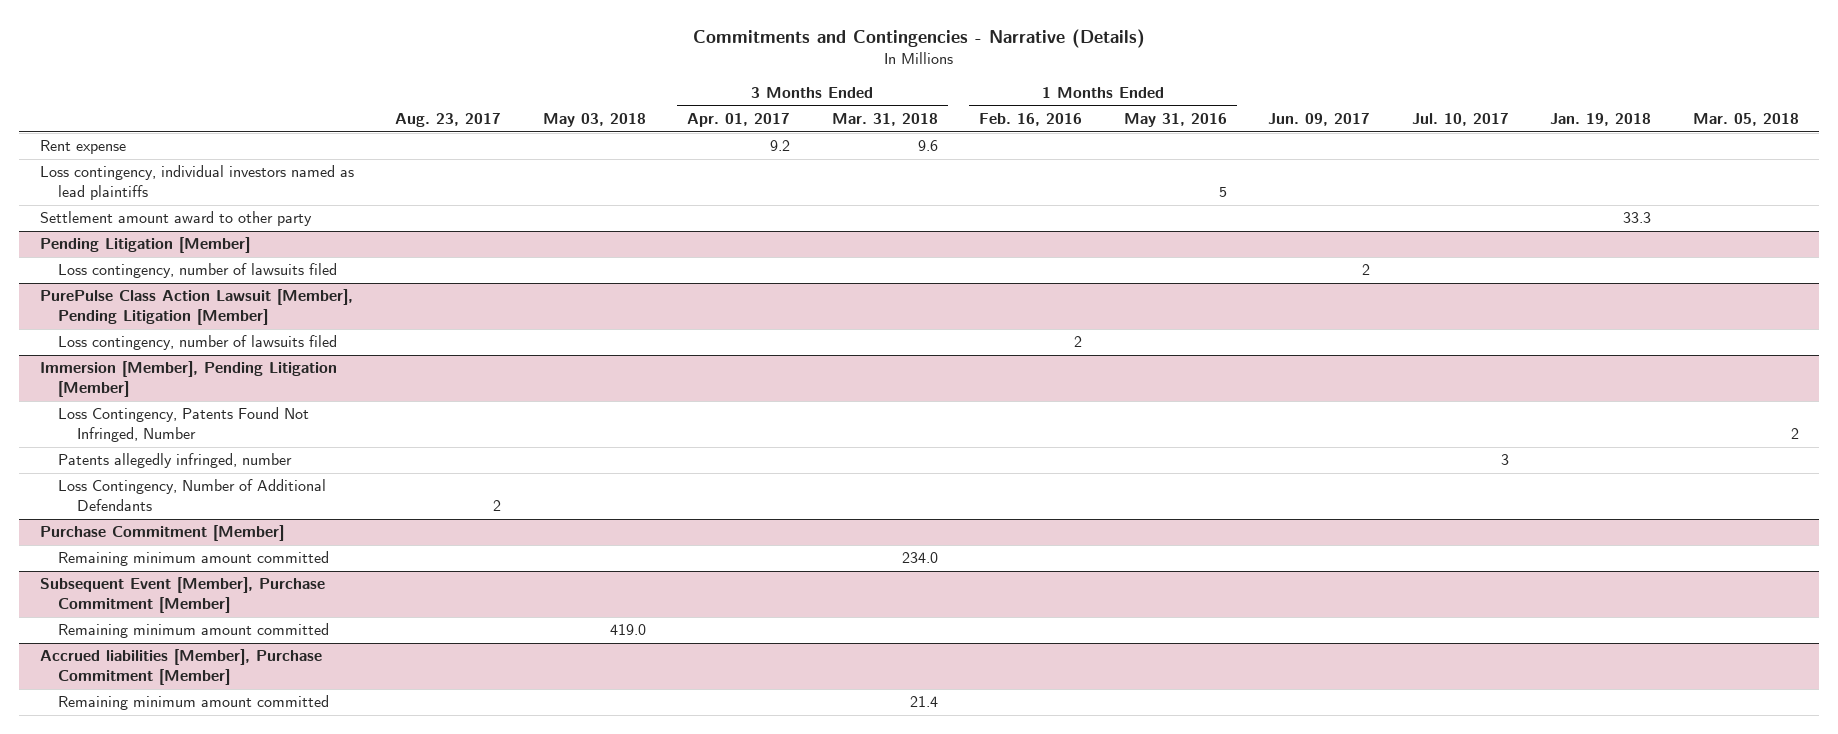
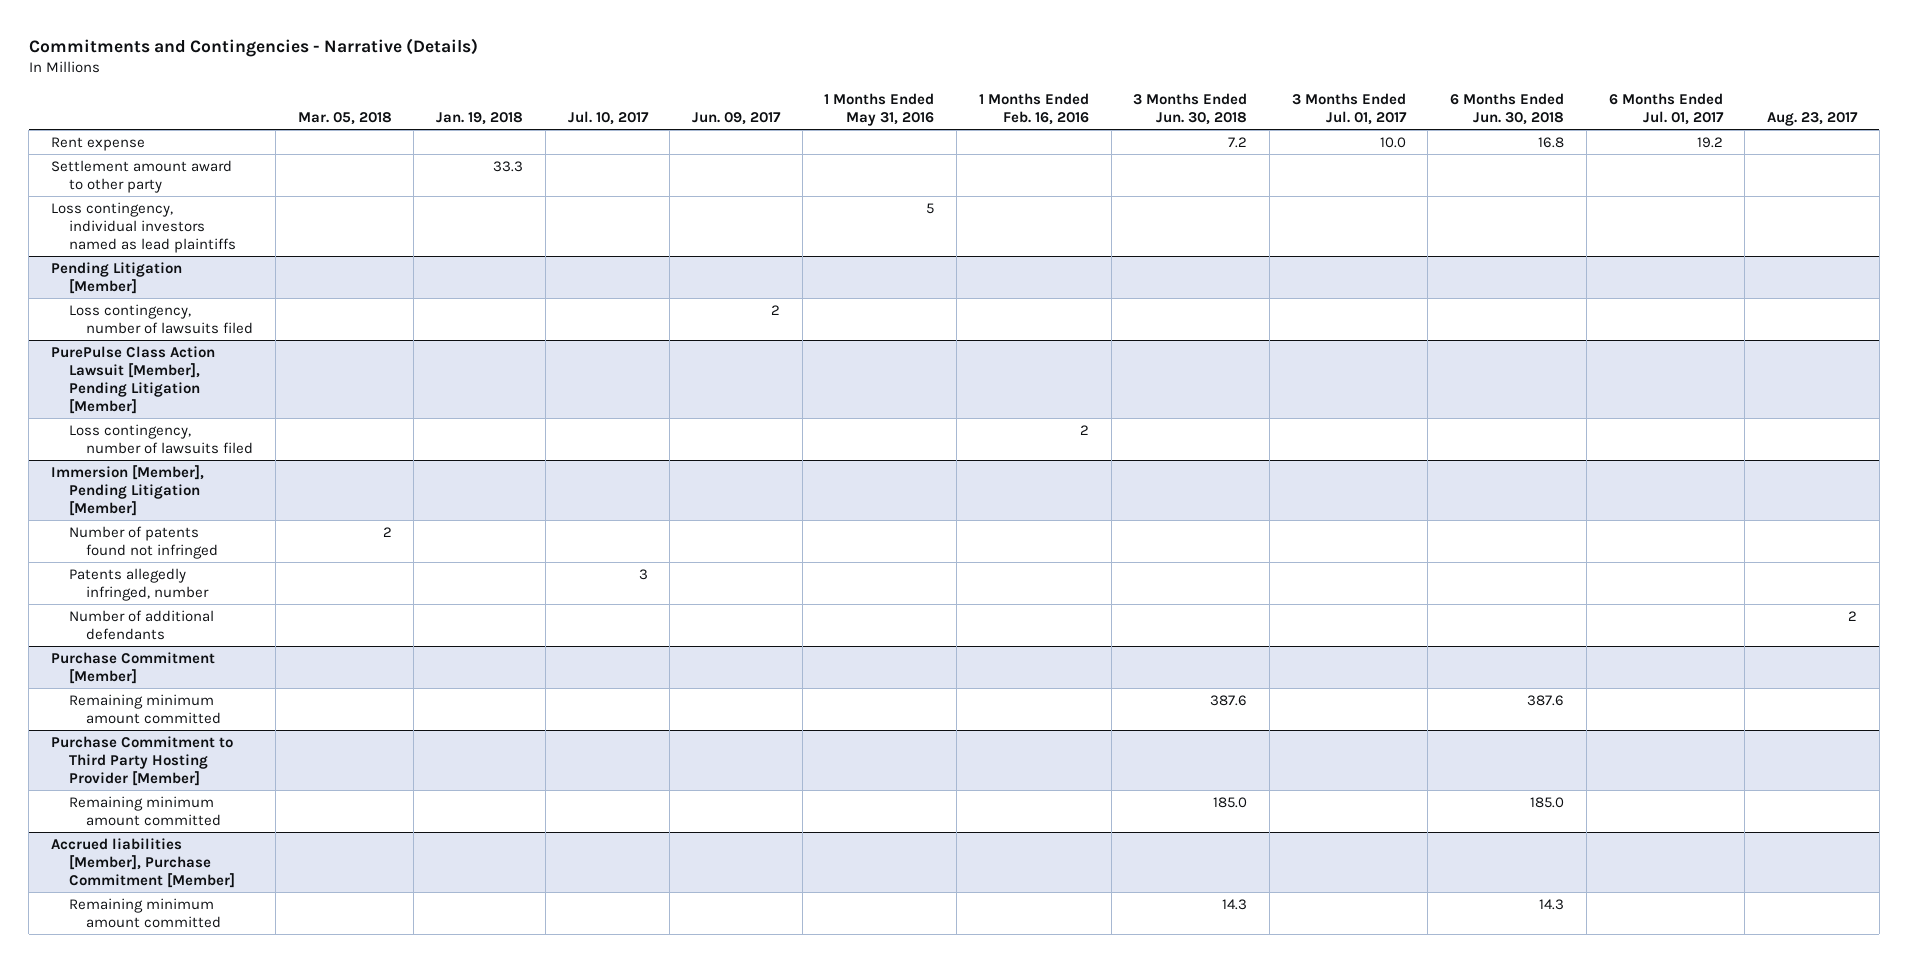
- | Aug. 23, 2017 | May 03, 2018 | 3 Months Ended Apr. 01, 2017 | 3 Months Ended Mar. 31, 2018 | 1 Months Ended Feb. 16, 2016 | 1 Months Ended May 31, 2016 | Jun. 09, 2017 | Jul. 10, 2017 | Jan. 19, 2018 | Mar. 05, 2018
+ | Mar. 05, 2018 | Jan. 19, 2018 | Jul. 10, 2017 | Jun. 09, 2017 | 1 Months Ended May 31, 2016 | 1 Months Ended Feb. 16, 2016 | 3 Months Ended Jun. 30, 2018 | 3 Months Ended Jul. 01, 2017 | 6 Months Ended Jun. 30, 2018 | 6 Months Ended Jul. 01, 2017 | Aug. 23, 2017
moved down: Loss contingency, individual investors named as lead plaintiffs | | | | | 5 | | | | | |
@ Immersion [Member], Pending Litigation [Member]
- Loss Contingency, Patents Found Not Infringed, Number | | | | | | | | | | 2
+ Number of patents found not infringed | 2 | | | | | | | | | |
- Loss Contingency, Number of Additional Defendants | 2 | | | | | | | | |
+ Number of additional defendants | | | | | | | | | | | 2
- Subsequent Event [Member], Purchase Commitment [Member]
- Remaining minimum amount committed | | 419.0 | | | | | | | |
+ Purchase Commitment to Third Party Hosting Provider [Member]
+ Remaining minimum amount committed | | | | | | | 185.0 | | 185.0 | |

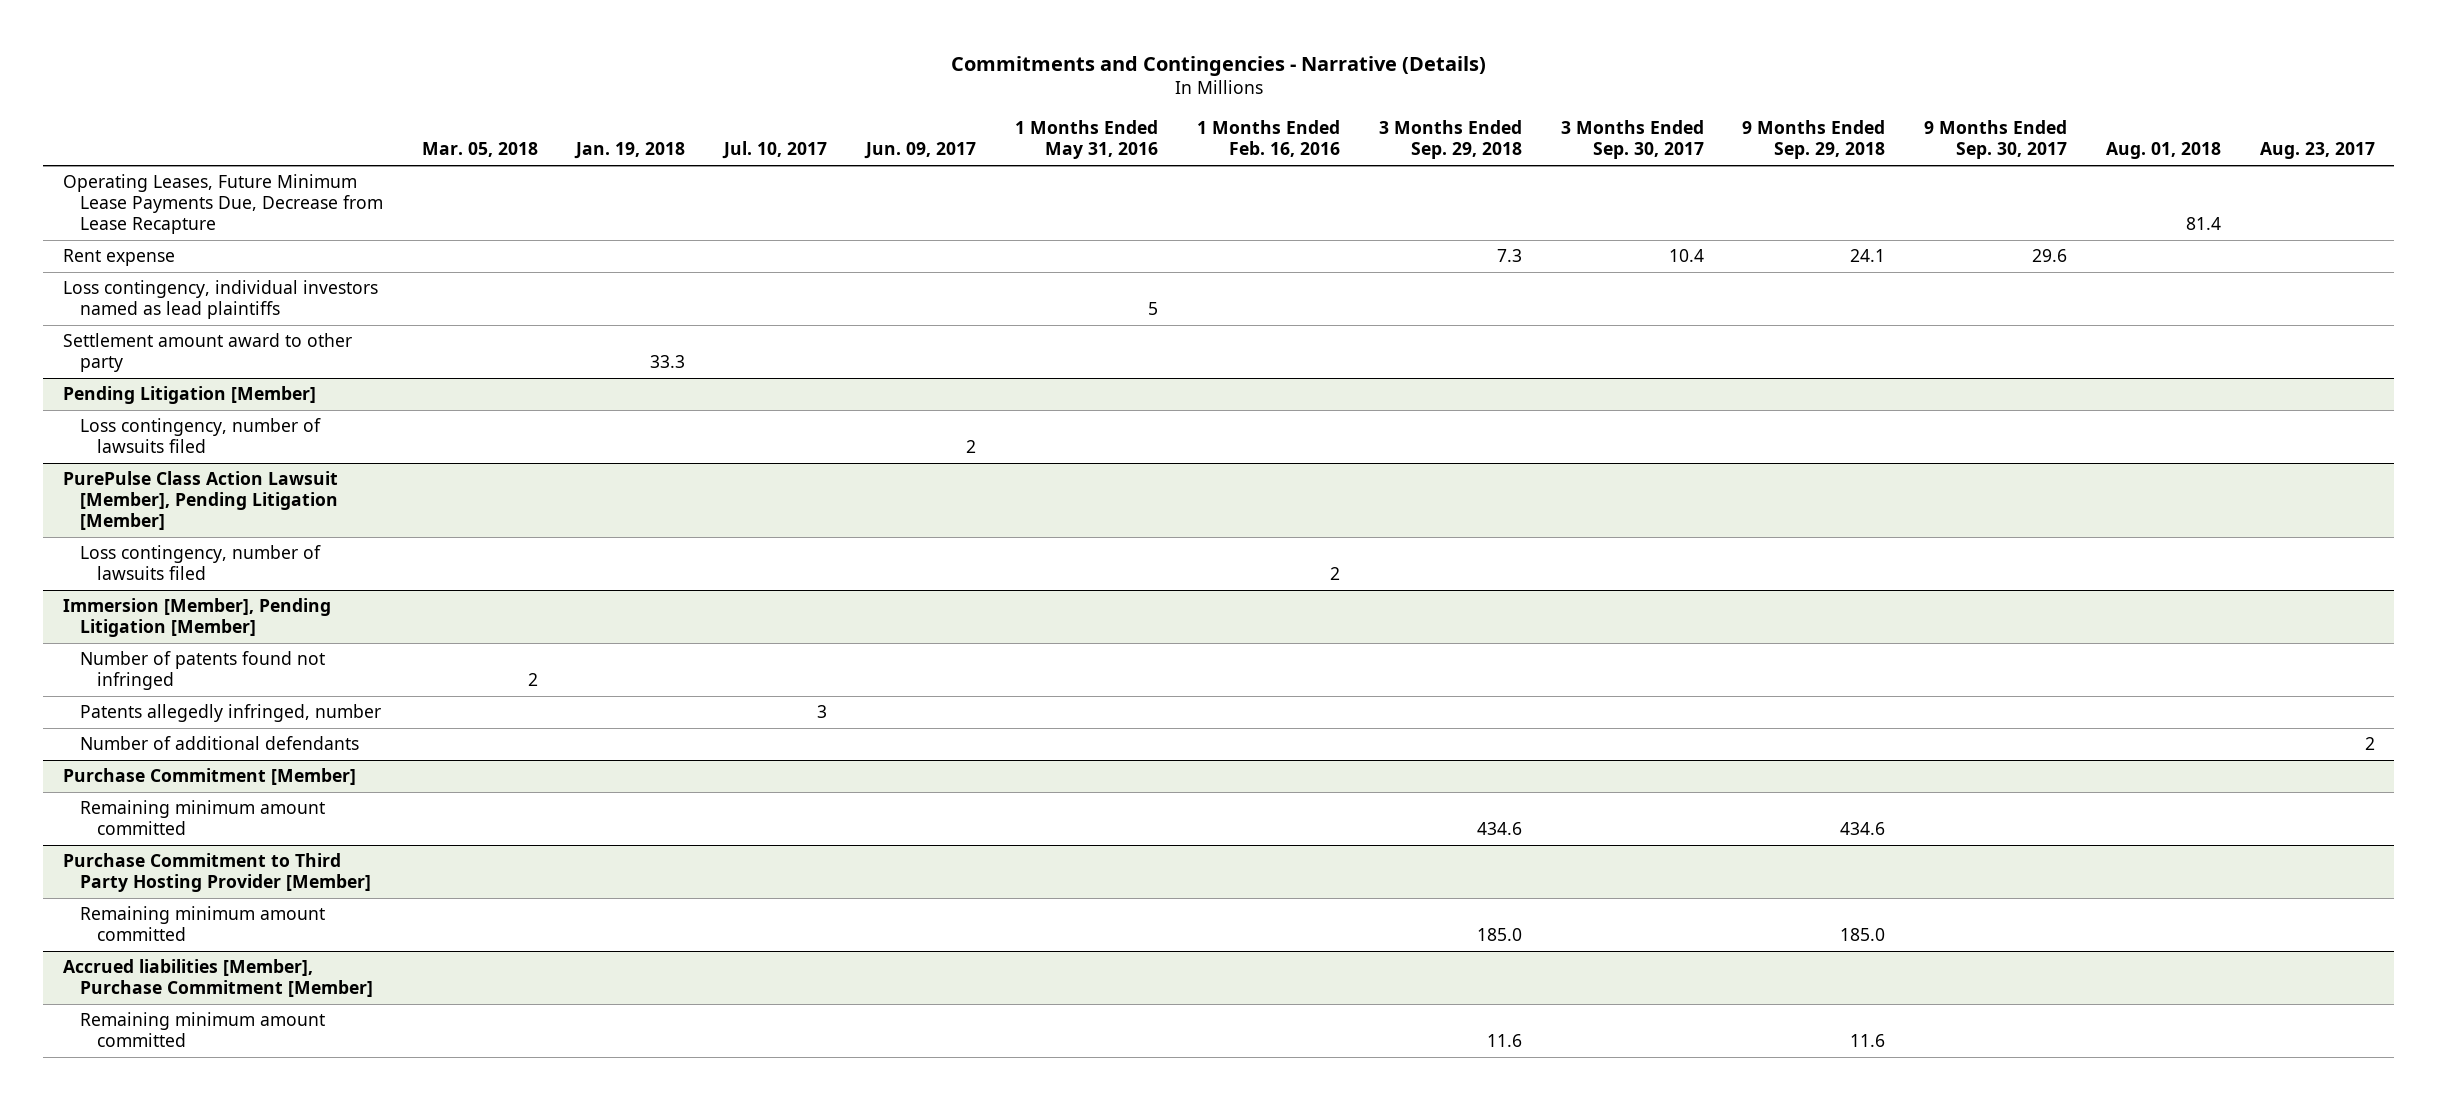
- | Mar. 05, 2018 | Jan. 19, 2018 | Jul. 10, 2017 | Jun. 09, 2017 | 1 Months Ended May 31, 2016 | 1 Months Ended Feb. 16, 2016 | 3 Months Ended Jun. 30, 2018 | 3 Months Ended Jul. 01, 2017 | 6 Months Ended Jun. 30, 2018 | 6 Months Ended Jul. 01, 2017 | Aug. 23, 2017
+ | Mar. 05, 2018 | Jan. 19, 2018 | Jul. 10, 2017 | Jun. 09, 2017 | 1 Months Ended May 31, 2016 | 1 Months Ended Feb. 16, 2016 | 3 Months Ended Sep. 29, 2018 | 3 Months Ended Sep. 30, 2017 | 9 Months Ended Sep. 29, 2018 | 9 Months Ended Sep. 30, 2017 | Aug. 01, 2018 | Aug. 23, 2017
+ Operating Leases, Future Minimum Lease Payments Due, Decrease from Lease Recapture | | | | | | | | | | | 81.4 |
moved down: Settlement amount award to other party | | 33.3 | | | | | | | | | |

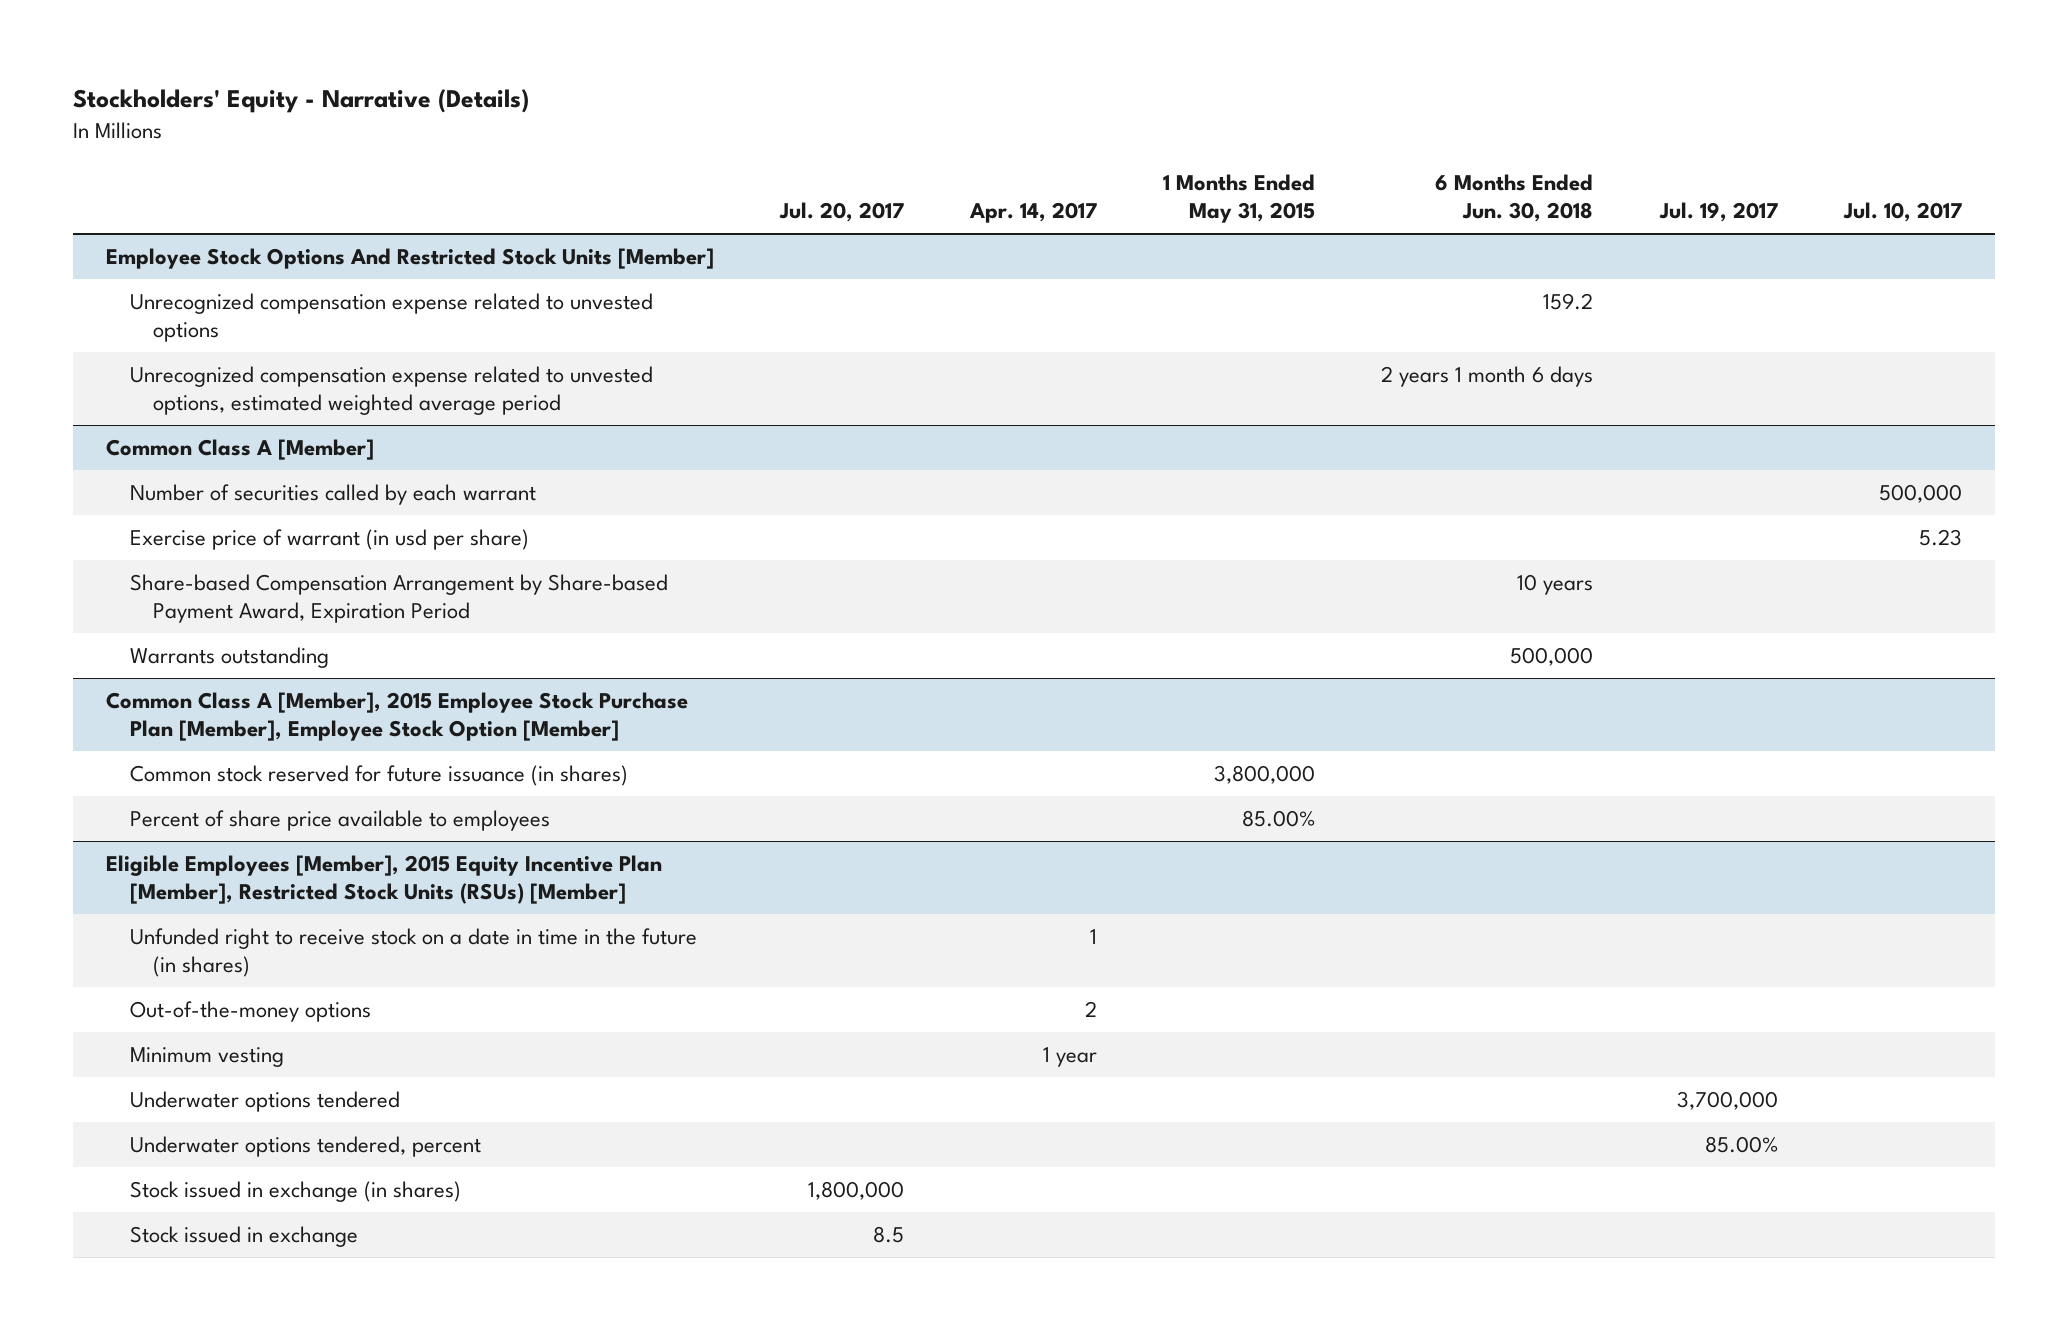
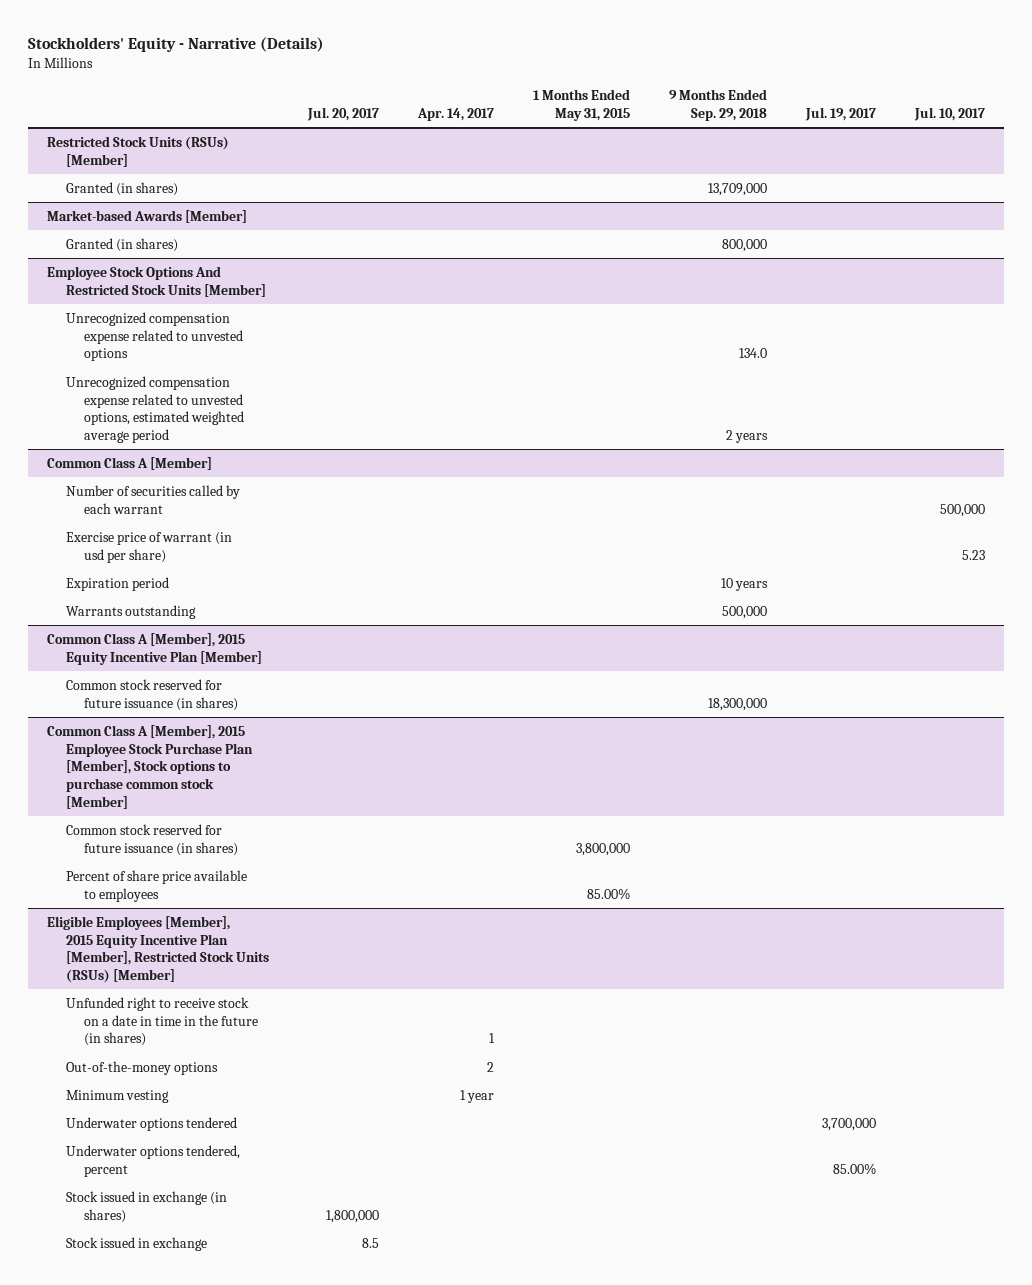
- | Jul. 20, 2017 | Apr. 14, 2017 | 1 Months Ended May 31, 2015 | 6 Months Ended Jun. 30, 2018 | Jul. 19, 2017 | Jul. 10, 2017
+ | Jul. 20, 2017 | Apr. 14, 2017 | 1 Months Ended May 31, 2015 | 9 Months Ended Sep. 29, 2018 | Jul. 19, 2017 | Jul. 10, 2017
+ Restricted Stock Units (RSUs) [Member]
+ Granted (in shares) | | | | 13,709,000 | |
+ Market-based Awards [Member]
+ Granted (in shares) | | | | 800,000 | |
@ Common Class A [Member]
- Share-based Compensation Arrangement by Share-based Payment Award, Expiration Period | | | | 10 years | |
+ Expiration period | | | | 10 years | |
- Common Class A [Member], 2015 Employee Stock Purchase Plan [Member], Employee Stock Option [Member]
+ Common Class A [Member], 2015 Equity Incentive Plan [Member]
+ Common stock reserved for future issuance (in shares) | | | | 18,300,000 | |
+ Common Class A [Member], 2015 Employee Stock Purchase Plan [Member], Stock options to purchase common stock [Member]

